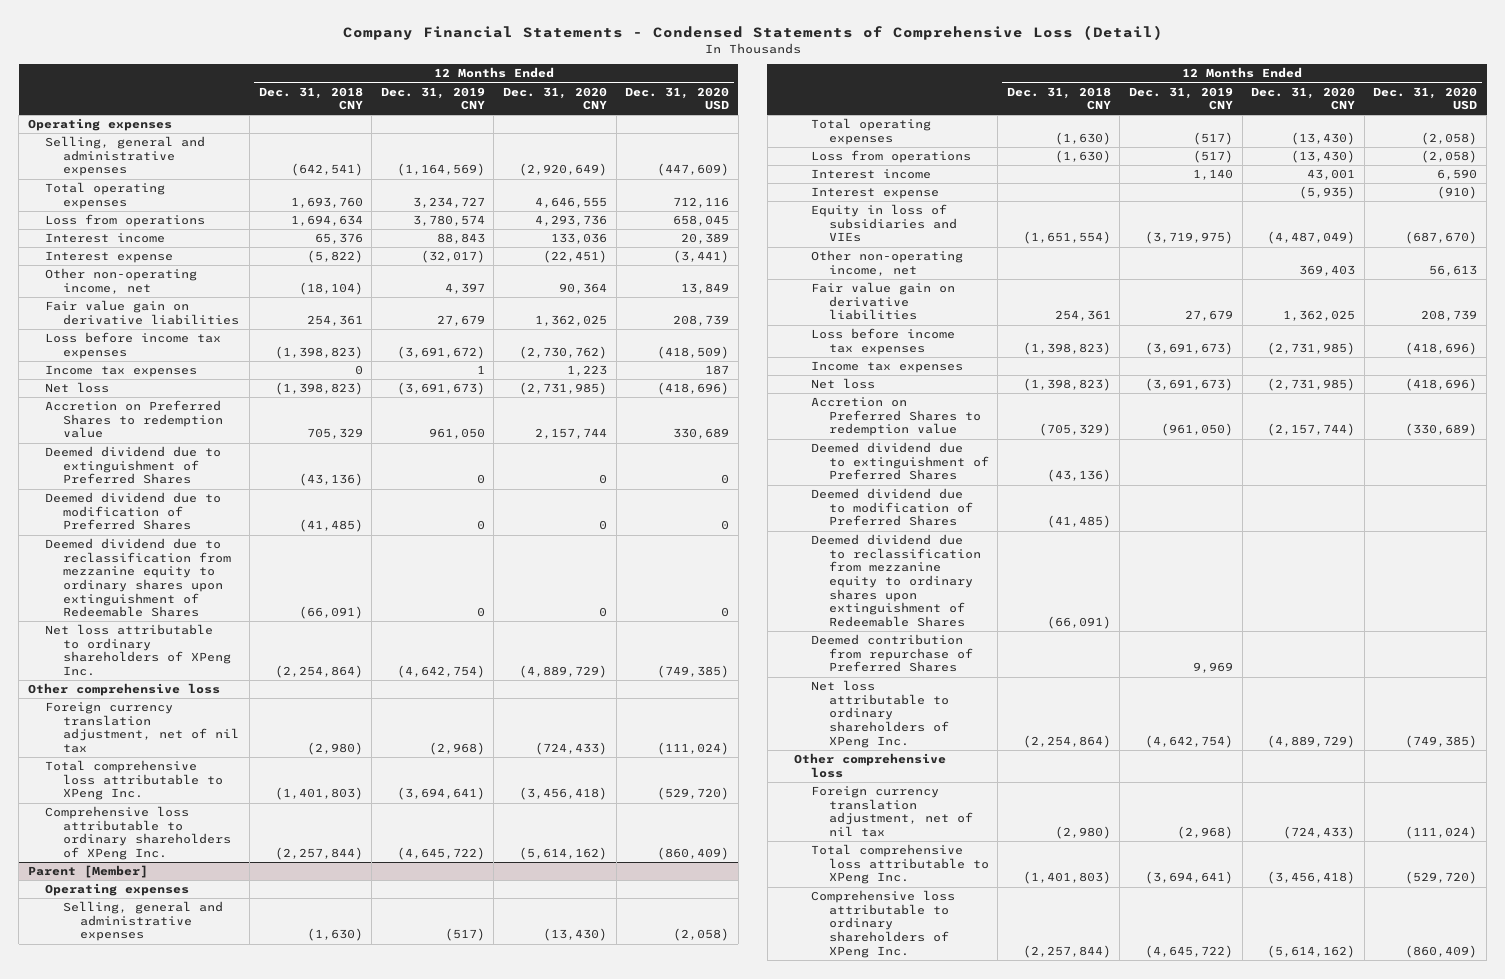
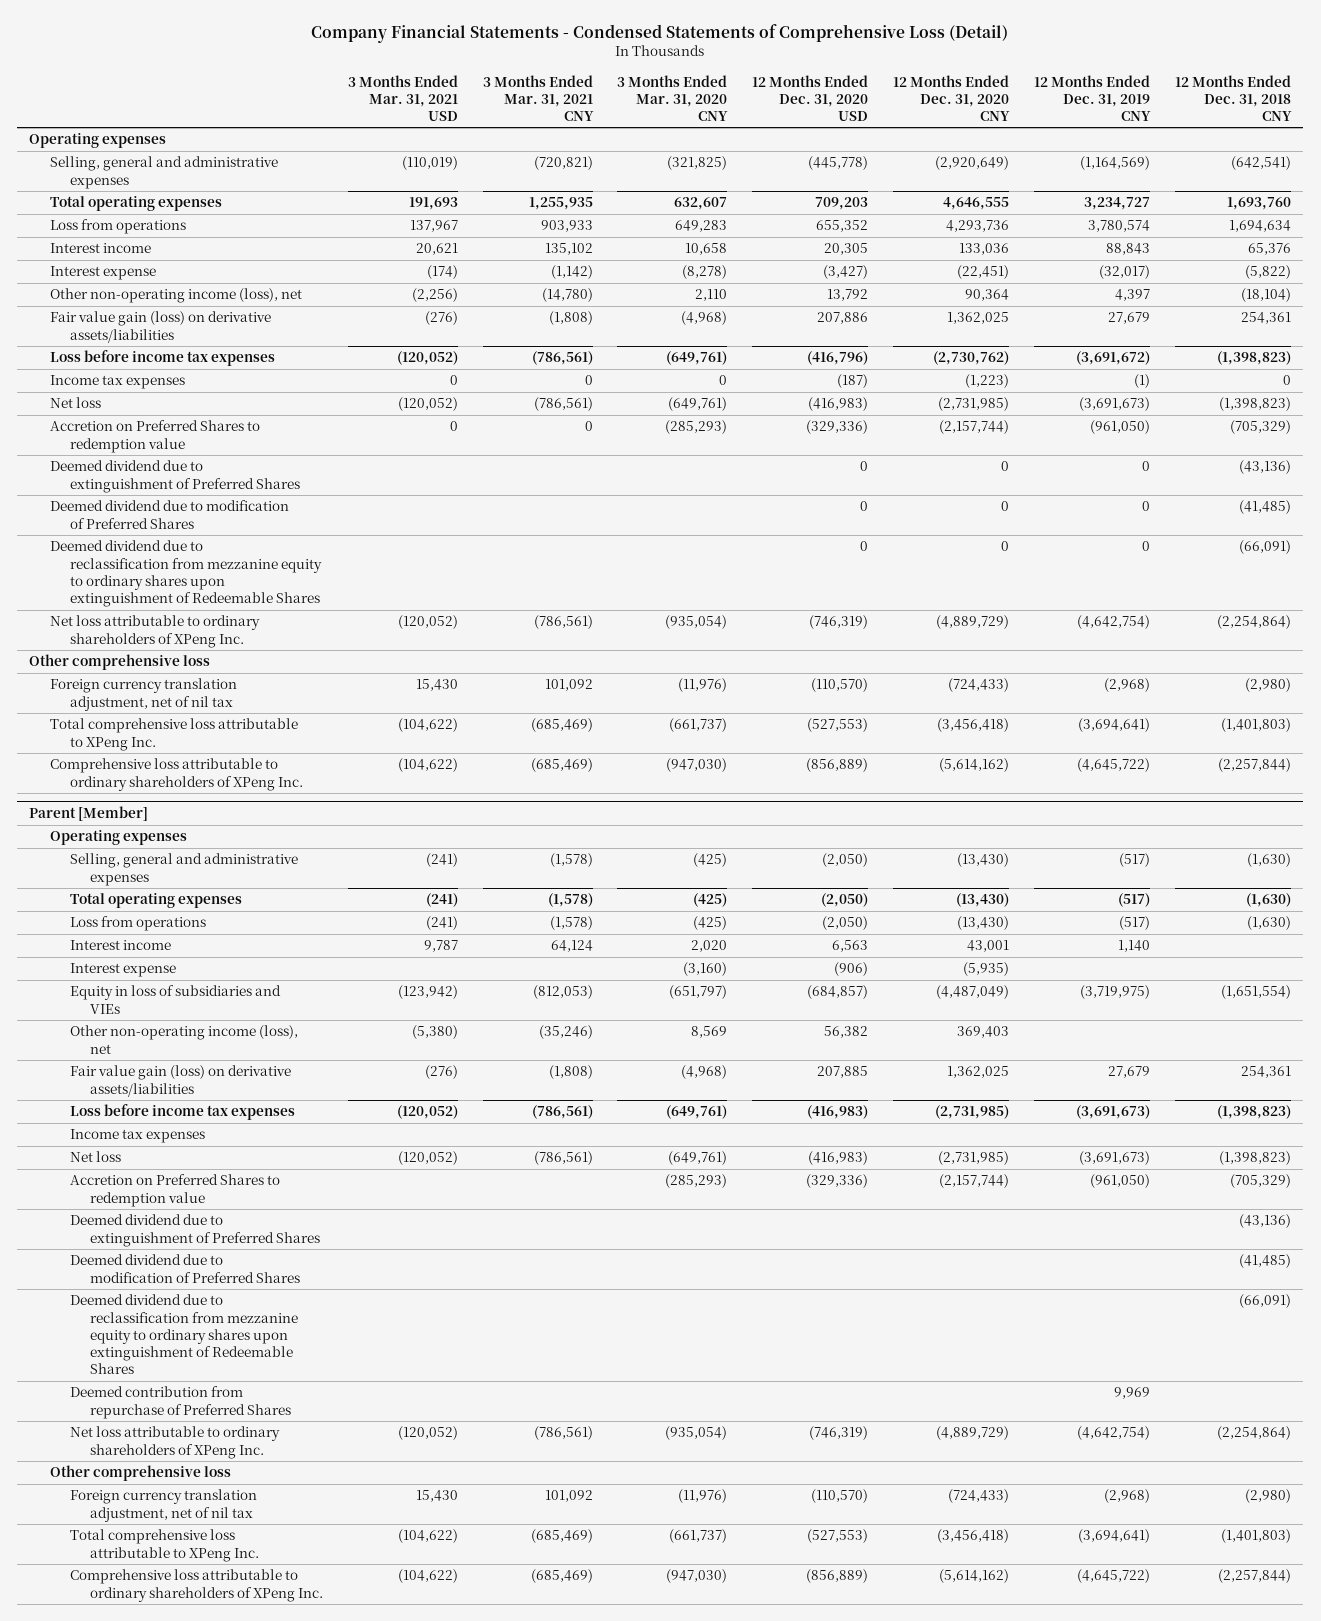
- | 12 Months Ended Dec. 31, 2018 CNY | 12 Months Ended Dec. 31, 2019 CNY | 12 Months Ended Dec. 31, 2020 CNY | 12 Months Ended Dec. 31, 2020 USD
+ | 3 Months Ended Mar. 31, 2021 USD | 3 Months Ended Mar. 31, 2021 CNY | 3 Months Ended Mar. 31, 2020 CNY | 12 Months Ended Dec. 31, 2020 USD | 12 Months Ended Dec. 31, 2020 CNY | 12 Months Ended Dec. 31, 2019 CNY | 12 Months Ended Dec. 31, 2018 CNY
- Selling, general and administrative expenses | (642,541) | (1,164,569) | (2,920,649) | (447,609)
- Total operating expenses | 1,693,760 | 3,234,727 | 4,646,555 | 712,116
- Loss from operations | 1,694,634 | 3,780,574 | 4,293,736 | 658,045
- Interest income | 65,376 | 88,843 | 133,036 | 20,389
- Interest expense | (5,822) | (32,017) | (22,451) | (3,441)
- Other non-operating income, net | (18,104) | 4,397 | 90,364 | 13,849
- Fair value gain on derivative liabilities | 254,361 | 27,679 | 1,362,025 | 208,739
- Loss before income tax expenses | (1,398,823) | (3,691,672) | (2,730,762) | (418,509)
- Income tax expenses | 0 | 1 | 1,223 | 187
- Net loss | (1,398,823) | (3,691,673) | (2,731,985) | (418,696)
- Accretion on Preferred Shares to redemption value | 705,329 | 961,050 | 2,157,744 | 330,689
+ Selling, general and administrative expenses | (110,019) | (720,821) | (321,825) | (445,778) | (2,920,649) | (1,164,569) | (642,541)
+ Total operating expenses | 191,693 | 1,255,935 | 632,607 | 709,203 | 4,646,555 | 3,234,727 | 1,693,760
+ Loss from operations | 137,967 | 903,933 | 649,283 | 655,352 | 4,293,736 | 3,780,574 | 1,694,634
+ Interest income | 20,621 | 135,102 | 10,658 | 20,305 | 133,036 | 88,843 | 65,376
+ Interest expense | (174) | (1,142) | (8,278) | (3,427) | (22,451) | (32,017) | (5,822)
+ Other non-operating income (loss), net | (2,256) | (14,780) | 2,110 | 13,792 | 90,364 | 4,397 | (18,104)
+ Fair value gain (loss) on derivative assets/liabilities | (276) | (1,808) | (4,968) | 207,886 | 1,362,025 | 27,679 | 254,361
+ Loss before income tax expenses | (120,052) | (786,561) | (649,761) | (416,796) | (2,730,762) | (3,691,672) | (1,398,823)
+ Income tax expenses | 0 | 0 | 0 | (187) | (1,223) | (1) | 0
+ Net loss | (120,052) | (786,561) | (649,761) | (416,983) | (2,731,985) | (3,691,673) | (1,398,823)
+ Accretion on Preferred Shares to redemption value | 0 | 0 | (285,293) | (329,336) | (2,157,744) | (961,050) | (705,329)
- Net loss attributable to ordinary shareholders of XPeng Inc. | (2,254,864) | (4,642,754) | (4,889,729) | (749,385)
+ Net loss attributable to ordinary shareholders of XPeng Inc. | (120,052) | (786,561) | (935,054) | (746,319) | (4,889,729) | (4,642,754) | (2,254,864)
- Foreign currency translation adjustment, net of nil tax | (2,980) | (2,968) | (724,433) | (111,024)
- Total comprehensive loss attributable to XPeng Inc. | (1,401,803) | (3,694,641) | (3,456,418) | (529,720)
- Comprehensive loss attributable to ordinary shareholders of XPeng Inc. | (2,257,844) | (4,645,722) | (5,614,162) | (860,409)
+ Foreign currency translation adjustment, net of nil tax | 15,430 | 101,092 | (11,976) | (110,570) | (724,433) | (2,968) | (2,980)
+ Total comprehensive loss attributable to XPeng Inc. | (104,622) | (685,469) | (661,737) | (527,553) | (3,456,418) | (3,694,641) | (1,401,803)
+ Comprehensive loss attributable to ordinary shareholders of XPeng Inc. | (104,622) | (685,469) | (947,030) | (856,889) | (5,614,162) | (4,645,722) | (2,257,844)
@ Parent [Member]
- Selling, general and administrative expenses | (1,630) | (517) | (13,430) | (2,058)
- Total operating expenses | (1,630) | (517) | (13,430) | (2,058)
- Loss from operations | (1,630) | (517) | (13,430) | (2,058)
- Interest income | | 1,140 | 43,001 | 6,590
- Interest expense | | | (5,935) | (910)
- Equity in loss of subsidiaries and VIEs | (1,651,554) | (3,719,975) | (4,487,049) | (687,670)
- Other non-operating income, net | | | 369,403 | 56,613
- Fair value gain on derivative liabilities | 254,361 | 27,679 | 1,362,025 | 208,739
- Loss before income tax expenses | (1,398,823) | (3,691,673) | (2,731,985) | (418,696)
+ Selling, general and administrative expenses | (241) | (1,578) | (425) | (2,050) | (13,430) | (517) | (1,630)
+ Total operating expenses | (241) | (1,578) | (425) | (2,050) | (13,430) | (517) | (1,630)
+ Loss from operations | (241) | (1,578) | (425) | (2,050) | (13,430) | (517) | (1,630)
+ Interest income | 9,787 | 64,124 | 2,020 | 6,563 | 43,001 | 1,140 |
+ Interest expense | | | (3,160) | (906) | (5,935) | |
+ Equity in loss of subsidiaries and VIEs | (123,942) | (812,053) | (651,797) | (684,857) | (4,487,049) | (3,719,975) | (1,651,554)
+ Other non-operating income (loss), net | (5,380) | (35,246) | 8,569 | 56,382 | 369,403 | |
+ Fair value gain (loss) on derivative assets/liabilities | (276) | (1,808) | (4,968) | 207,885 | 1,362,025 | 27,679 | 254,361
+ Loss before income tax expenses | (120,052) | (786,561) | (649,761) | (416,983) | (2,731,985) | (3,691,673) | (1,398,823)
- Net loss | (1,398,823) | (3,691,673) | (2,731,985) | (418,696)
- Accretion on Preferred Shares to redemption value | (705,329) | (961,050) | (2,157,744) | (330,689)
+ Net loss | (120,052) | (786,561) | (649,761) | (416,983) | (2,731,985) | (3,691,673) | (1,398,823)
+ Accretion on Preferred Shares to redemption value | | | (285,293) | (329,336) | (2,157,744) | (961,050) | (705,329)
- Net loss attributable to ordinary shareholders of XPeng Inc. | (2,254,864) | (4,642,754) | (4,889,729) | (749,385)
+ Net loss attributable to ordinary shareholders of XPeng Inc. | (120,052) | (786,561) | (935,054) | (746,319) | (4,889,729) | (4,642,754) | (2,254,864)
- Foreign currency translation adjustment, net of nil tax | (2,980) | (2,968) | (724,433) | (111,024)
- Total comprehensive loss attributable to XPeng Inc. | (1,401,803) | (3,694,641) | (3,456,418) | (529,720)
- Comprehensive loss attributable to ordinary shareholders of XPeng Inc. | (2,257,844) | (4,645,722) | (5,614,162) | (860,409)
+ Foreign currency translation adjustment, net of nil tax | 15,430 | 101,092 | (11,976) | (110,570) | (724,433) | (2,968) | (2,980)
+ Total comprehensive loss attributable to XPeng Inc. | (104,622) | (685,469) | (661,737) | (527,553) | (3,456,418) | (3,694,641) | (1,401,803)
+ Comprehensive loss attributable to ordinary shareholders of XPeng Inc. | (104,622) | (685,469) | (947,030) | (856,889) | (5,614,162) | (4,645,722) | (2,257,844)

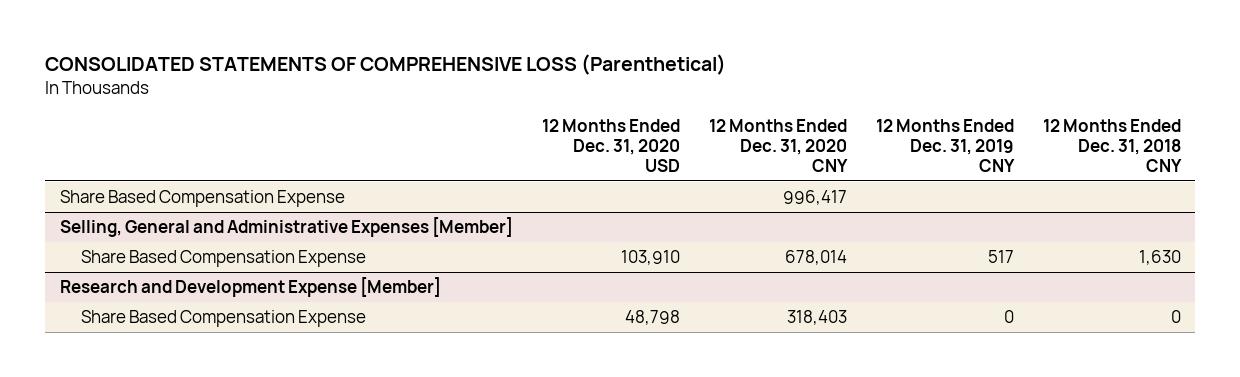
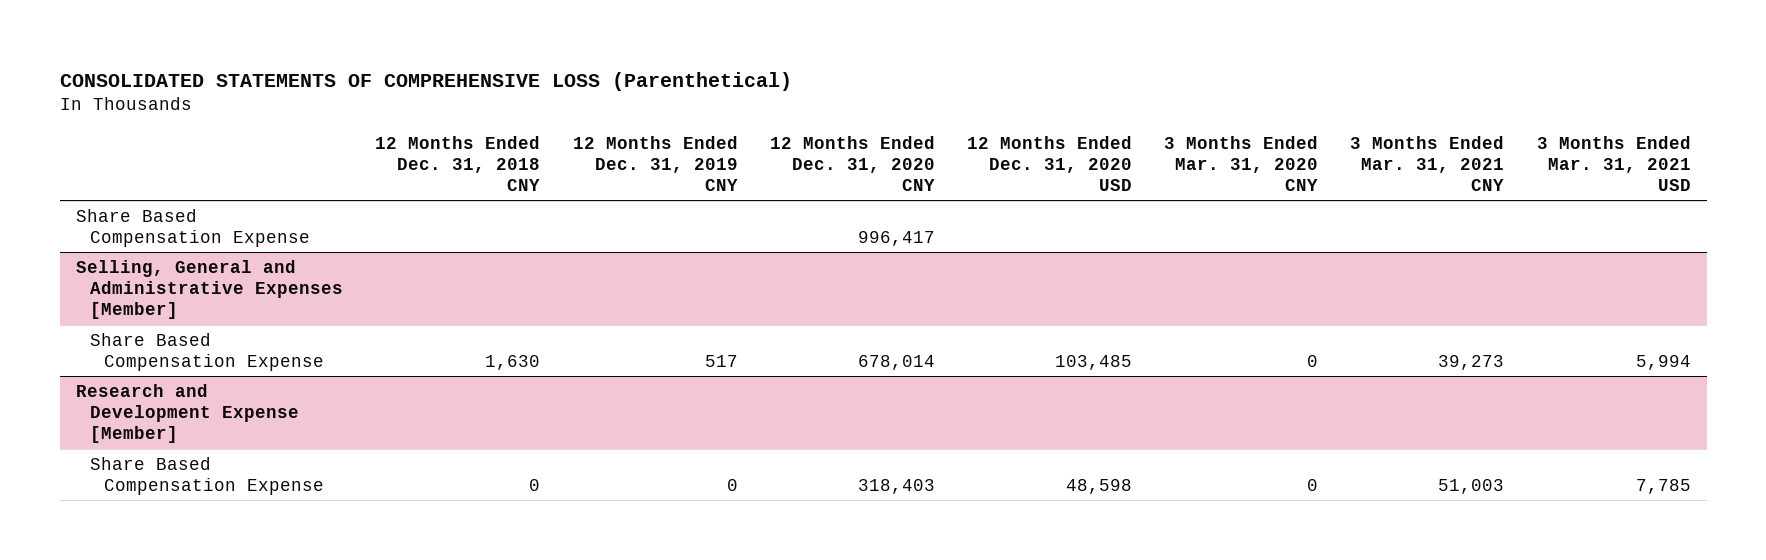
- | 12 Months Ended Dec. 31, 2020 USD | 12 Months Ended Dec. 31, 2020 CNY | 12 Months Ended Dec. 31, 2019 CNY | 12 Months Ended Dec. 31, 2018 CNY
+ | 12 Months Ended Dec. 31, 2018 CNY | 12 Months Ended Dec. 31, 2019 CNY | 12 Months Ended Dec. 31, 2020 CNY | 12 Months Ended Dec. 31, 2020 USD | 3 Months Ended Mar. 31, 2020 CNY | 3 Months Ended Mar. 31, 2021 CNY | 3 Months Ended Mar. 31, 2021 USD
@ Selling, General and Administrative Expenses [Member]
- Share Based Compensation Expense | 103,910 | 678,014 | 517 | 1,630
+ Share Based Compensation Expense | 1,630 | 517 | 678,014 | 103,485 | 0 | 39,273 | 5,994
@ Research and Development Expense [Member]
- Share Based Compensation Expense | 48,798 | 318,403 | 0 | 0
+ Share Based Compensation Expense | 0 | 0 | 318,403 | 48,598 | 0 | 51,003 | 7,785

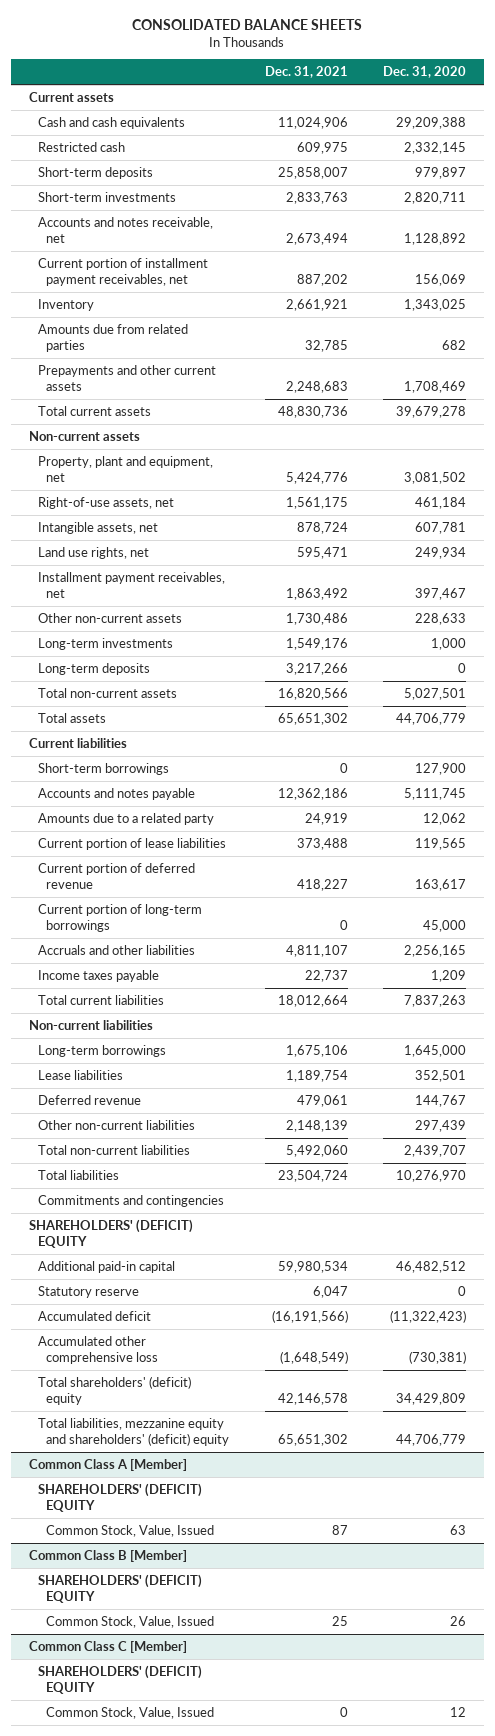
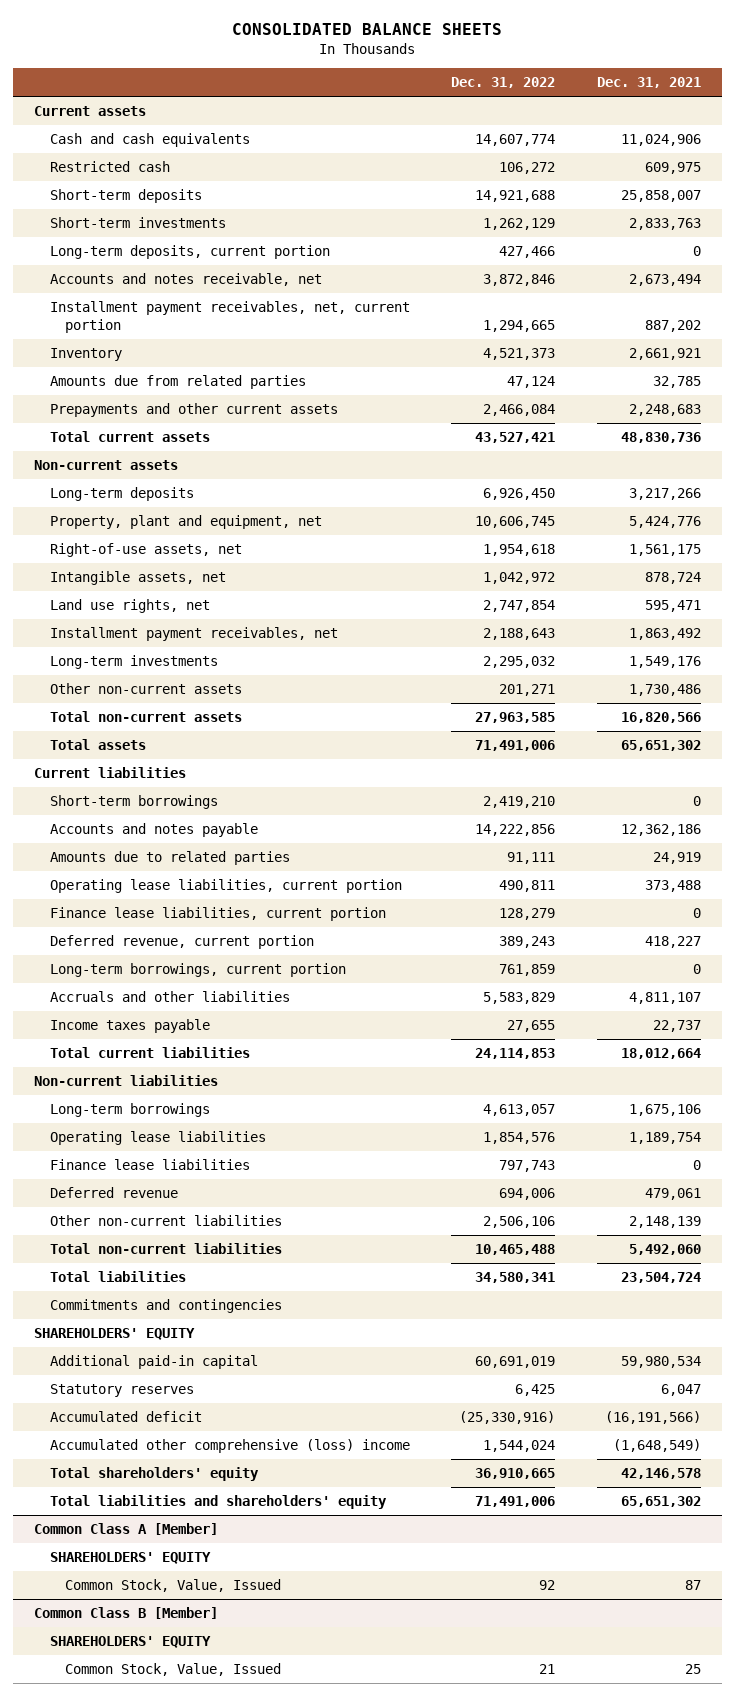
- | Dec. 31, 2021 | Dec. 31, 2020
+ | Dec. 31, 2022 | Dec. 31, 2021
+ Long-term deposits, current portion | 427,466 | 0
- Current portion of installment payment receivables, net | 887,202 | 156,069
+ Installment payment receivables, net, current portion | 1,294,665 | 887,202
moved up: Long-term deposits | 6,926,450 | 3,217,266
moved down: Other non-current assets | 201,271 | 1,730,486
- Amounts due to a related party | 24,919 | 12,062
- Current portion of lease liabilities | 373,488 | 119,565
- Current portion of deferred revenue | 418,227 | 163,617
- Current portion of long-term borrowings | 0 | 45,000
+ Amounts due to related parties | 91,111 | 24,919
+ Operating lease liabilities, current portion | 490,811 | 373,488
+ Finance lease liabilities, current portion | 128,279 | 0
+ Deferred revenue, current portion | 389,243 | 418,227
+ Long-term borrowings, current portion | 761,859 | 0
- Lease liabilities | 1,189,754 | 352,501
+ Operating lease liabilities | 1,854,576 | 1,189,754
+ Finance lease liabilities | 797,743 | 0
- SHAREHOLDERS' (DEFICIT) EQUITY
+ SHAREHOLDERS' EQUITY
- Statutory reserve | 6,047 | 0
+ Statutory reserves | 6,425 | 6,047
- Accumulated other comprehensive loss | (1,648,549) | (730,381)
- Total shareholders' (deficit) equity | 42,146,578 | 34,429,809
- Total liabilities, mezzanine equity and shareholders' (deficit) equity | 65,651,302 | 44,706,779
+ Accumulated other comprehensive (loss) income | 1,544,024 | (1,648,549)
+ Total shareholders' equity | 36,910,665 | 42,146,578
+ Total liabilities and shareholders' equity | 71,491,006 | 65,651,302
@ Common Class A [Member]
- SHAREHOLDERS' (DEFICIT) EQUITY
+ SHAREHOLDERS' EQUITY
@ Common Class B [Member]
- SHAREHOLDERS' (DEFICIT) EQUITY
+ SHAREHOLDERS' EQUITY
- Common Class C [Member]
- SHAREHOLDERS' (DEFICIT) EQUITY
- Common Stock, Value, Issued | 0 | 12

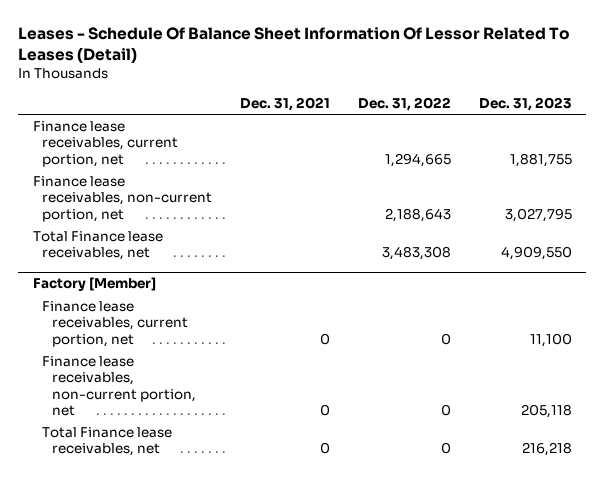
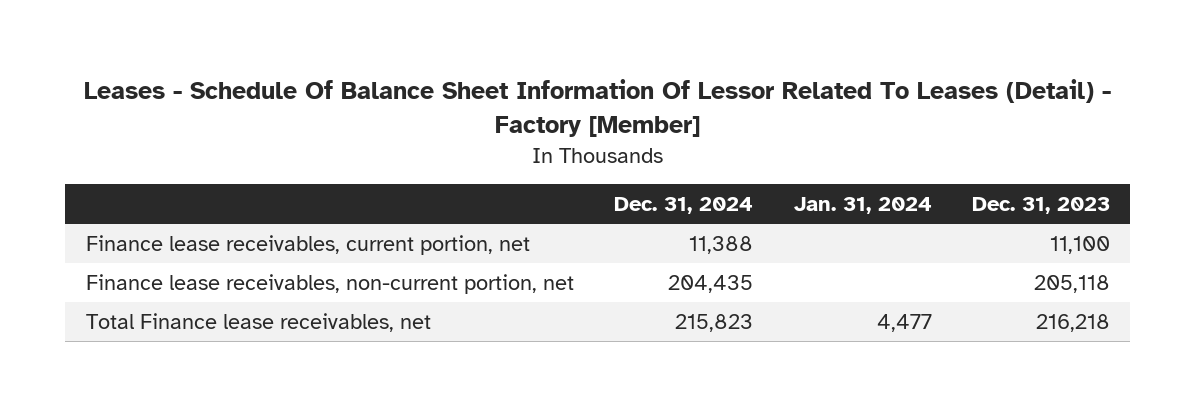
- Leases - Schedule Of Balance Sheet Information Of Lessor Related To Leases (Detail)
+ Leases - Schedule Of Balance Sheet Information Of Lessor Related To Leases (Detail) - Factory [Member]
- | Dec. 31, 2021 | Dec. 31, 2022 | Dec. 31, 2023
+ | Dec. 31, 2024 | Jan. 31, 2024 | Dec. 31, 2023
- Finance lease receivables, current portion, net | | 1,294,665 | 1,881,755
- Finance lease receivables, non-current portion, net | | 2,188,643 | 3,027,795
- Total Finance lease receivables, net | | 3,483,308 | 4,909,550
- Factory [Member]

